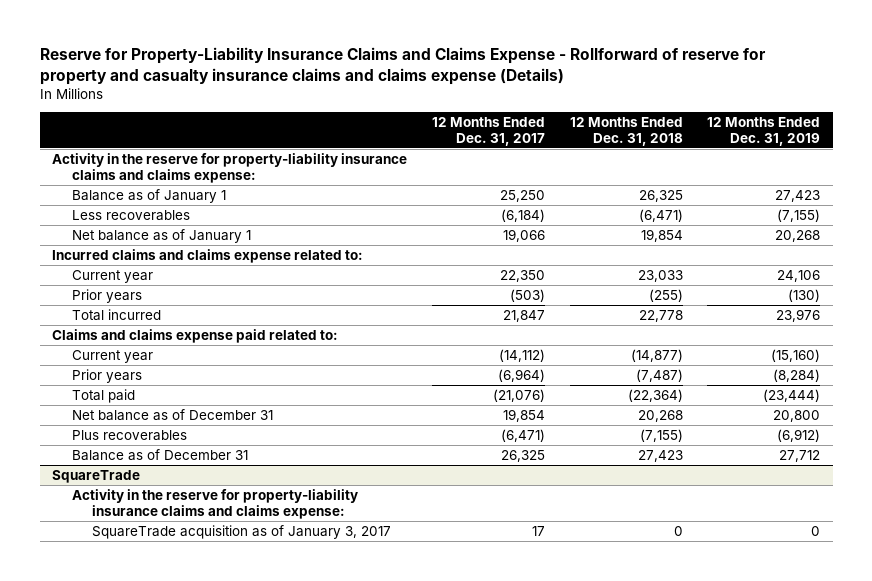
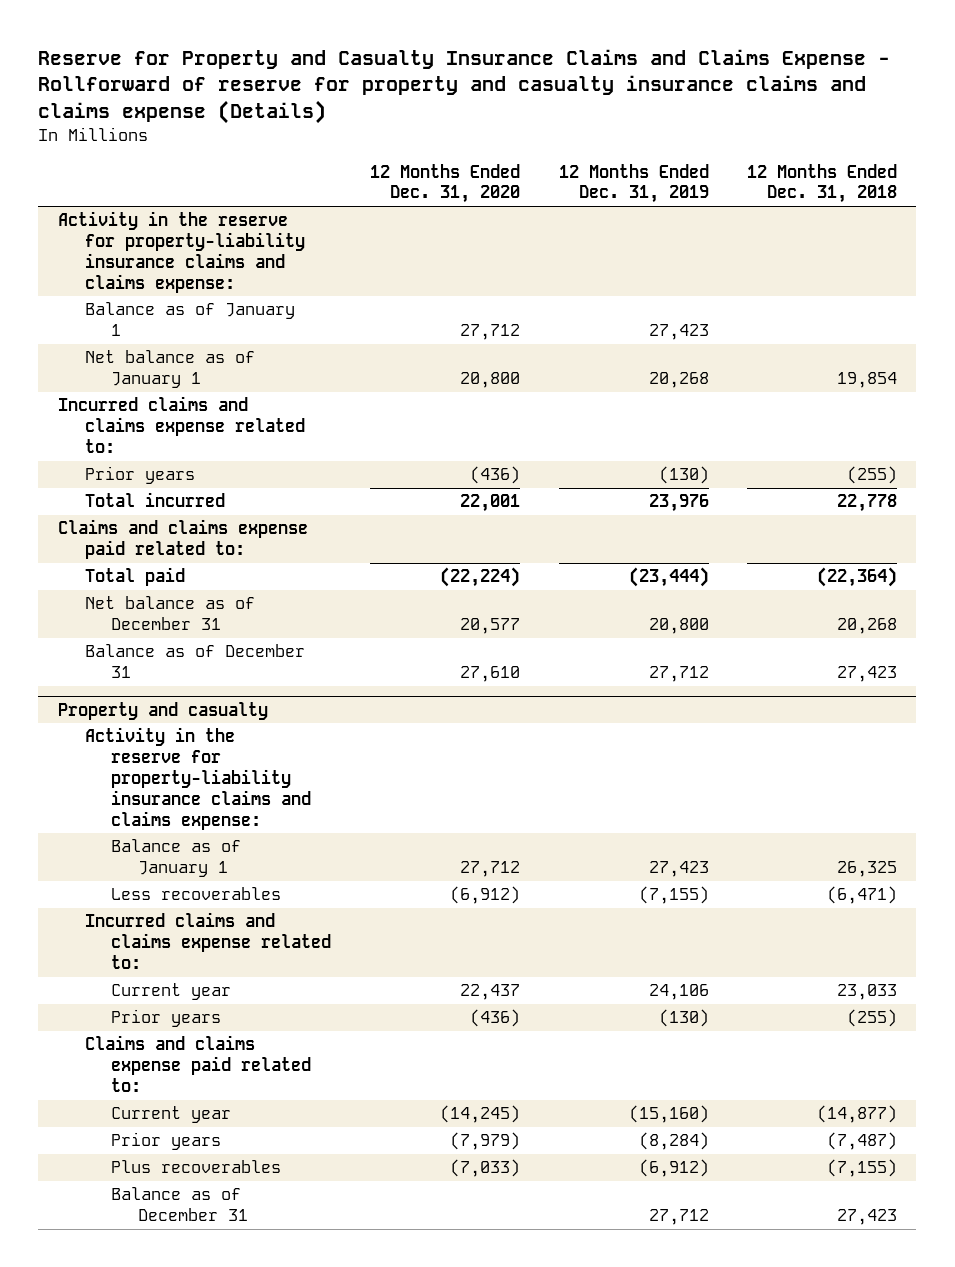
- Reserve for Property-Liability Insurance Claims and Claims Expense - Rollforward of reserve for property and casualty insurance claims and claims expense (Details)
+ Reserve for Property and Casualty Insurance Claims and Claims Expense - Rollforward of reserve for property and casualty insurance claims and claims expense (Details)
- | 12 Months Ended Dec. 31, 2017 | 12 Months Ended Dec. 31, 2018 | 12 Months Ended Dec. 31, 2019
+ | 12 Months Ended Dec. 31, 2020 | 12 Months Ended Dec. 31, 2019 | 12 Months Ended Dec. 31, 2018
+ Balance as of January 1 | 27,712 | 27,423 |
moved up: Net balance as of January 1 | 20,800 | 20,268 | 19,854
+ Incurred claims and claims expense related to:
+ Prior years | (436) | (130) | (255)
moved up: Total incurred | 22,001 | 23,976 | 22,778
+ Claims and claims expense paid related to:
moved up: Total paid | (22,224) | (23,444) | (22,364)
moved up: Net balance as of December 31 | 20,577 | 20,800 | 20,268
+ Balance as of December 31 | 27,610 | 27,712 | 27,423
+ Property and casualty
+ Activity in the reserve for property-liability insurance claims and claims expense:
- SquareTrade
- Activity in the reserve for property-liability insurance claims and claims expense:
- SquareTrade acquisition as of January 3, 2017 | 17 | 0 | 0

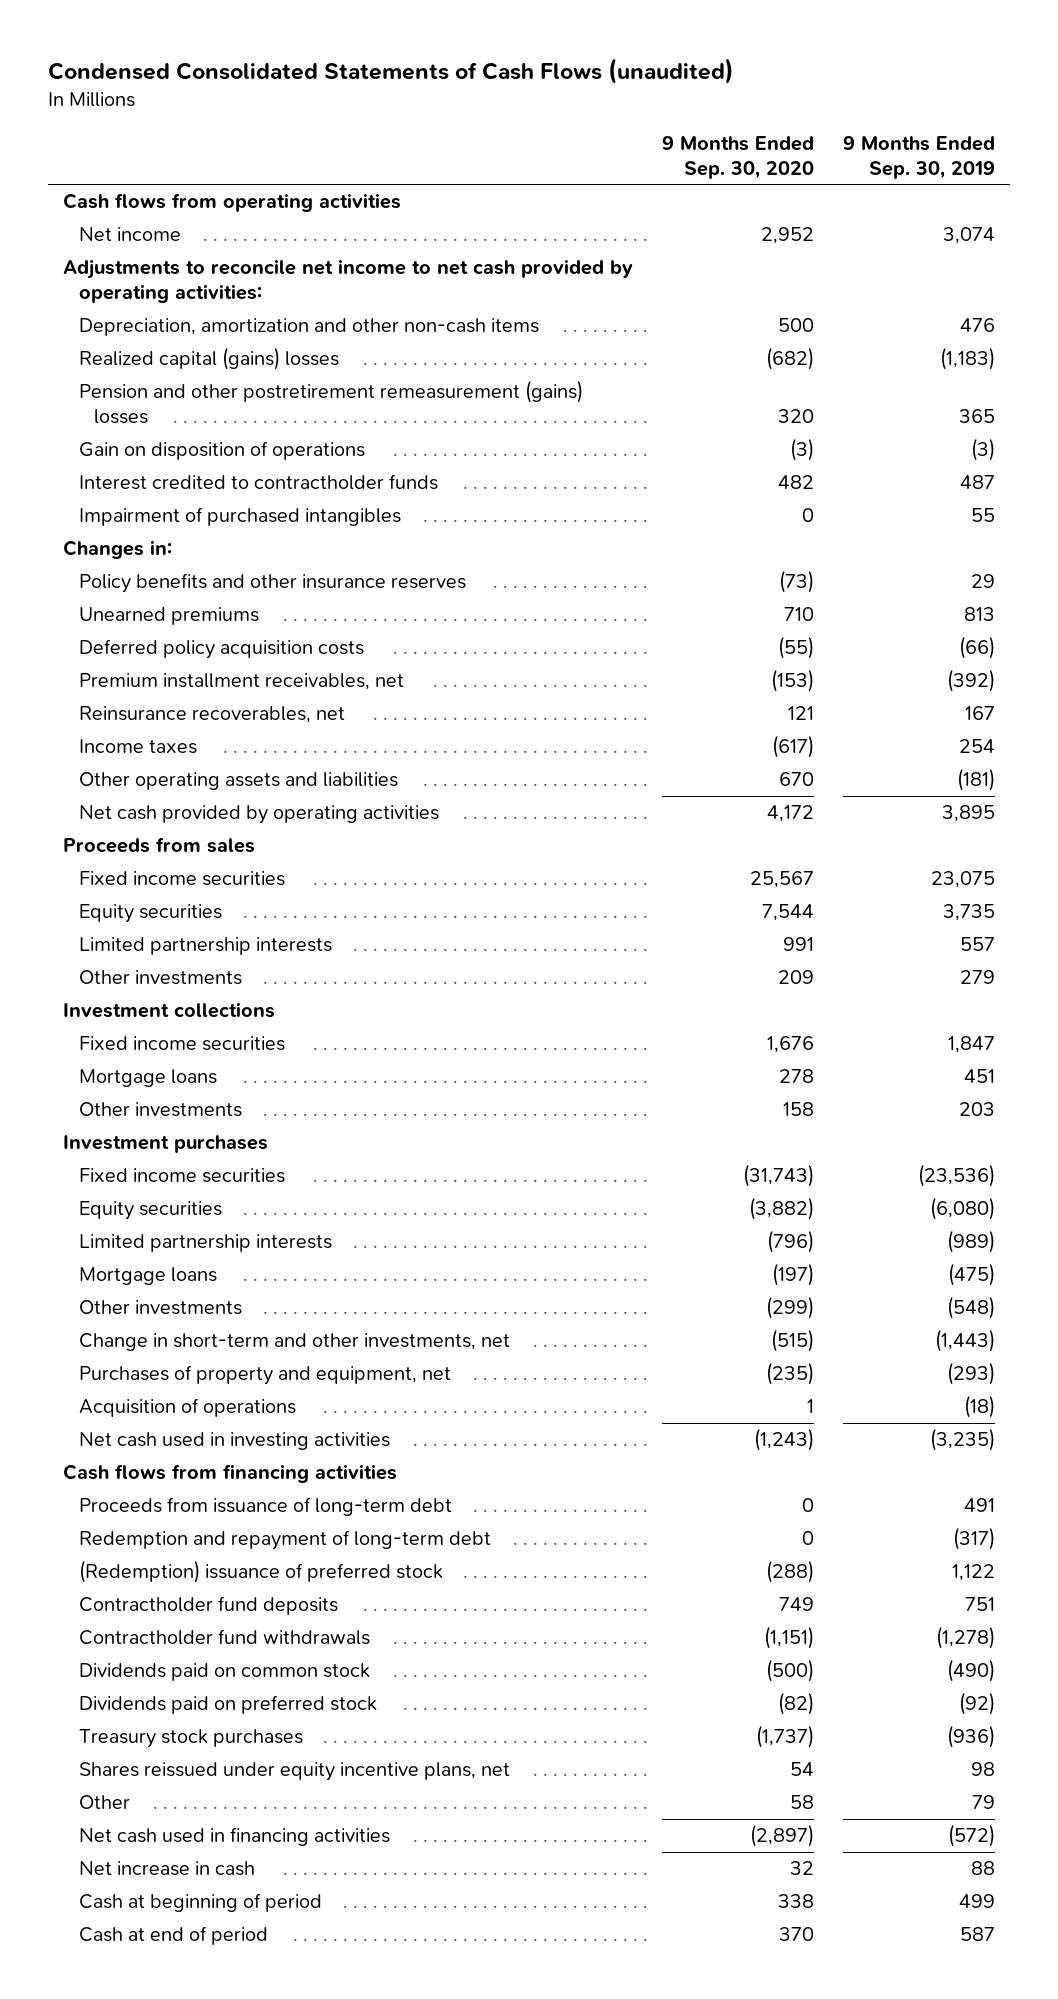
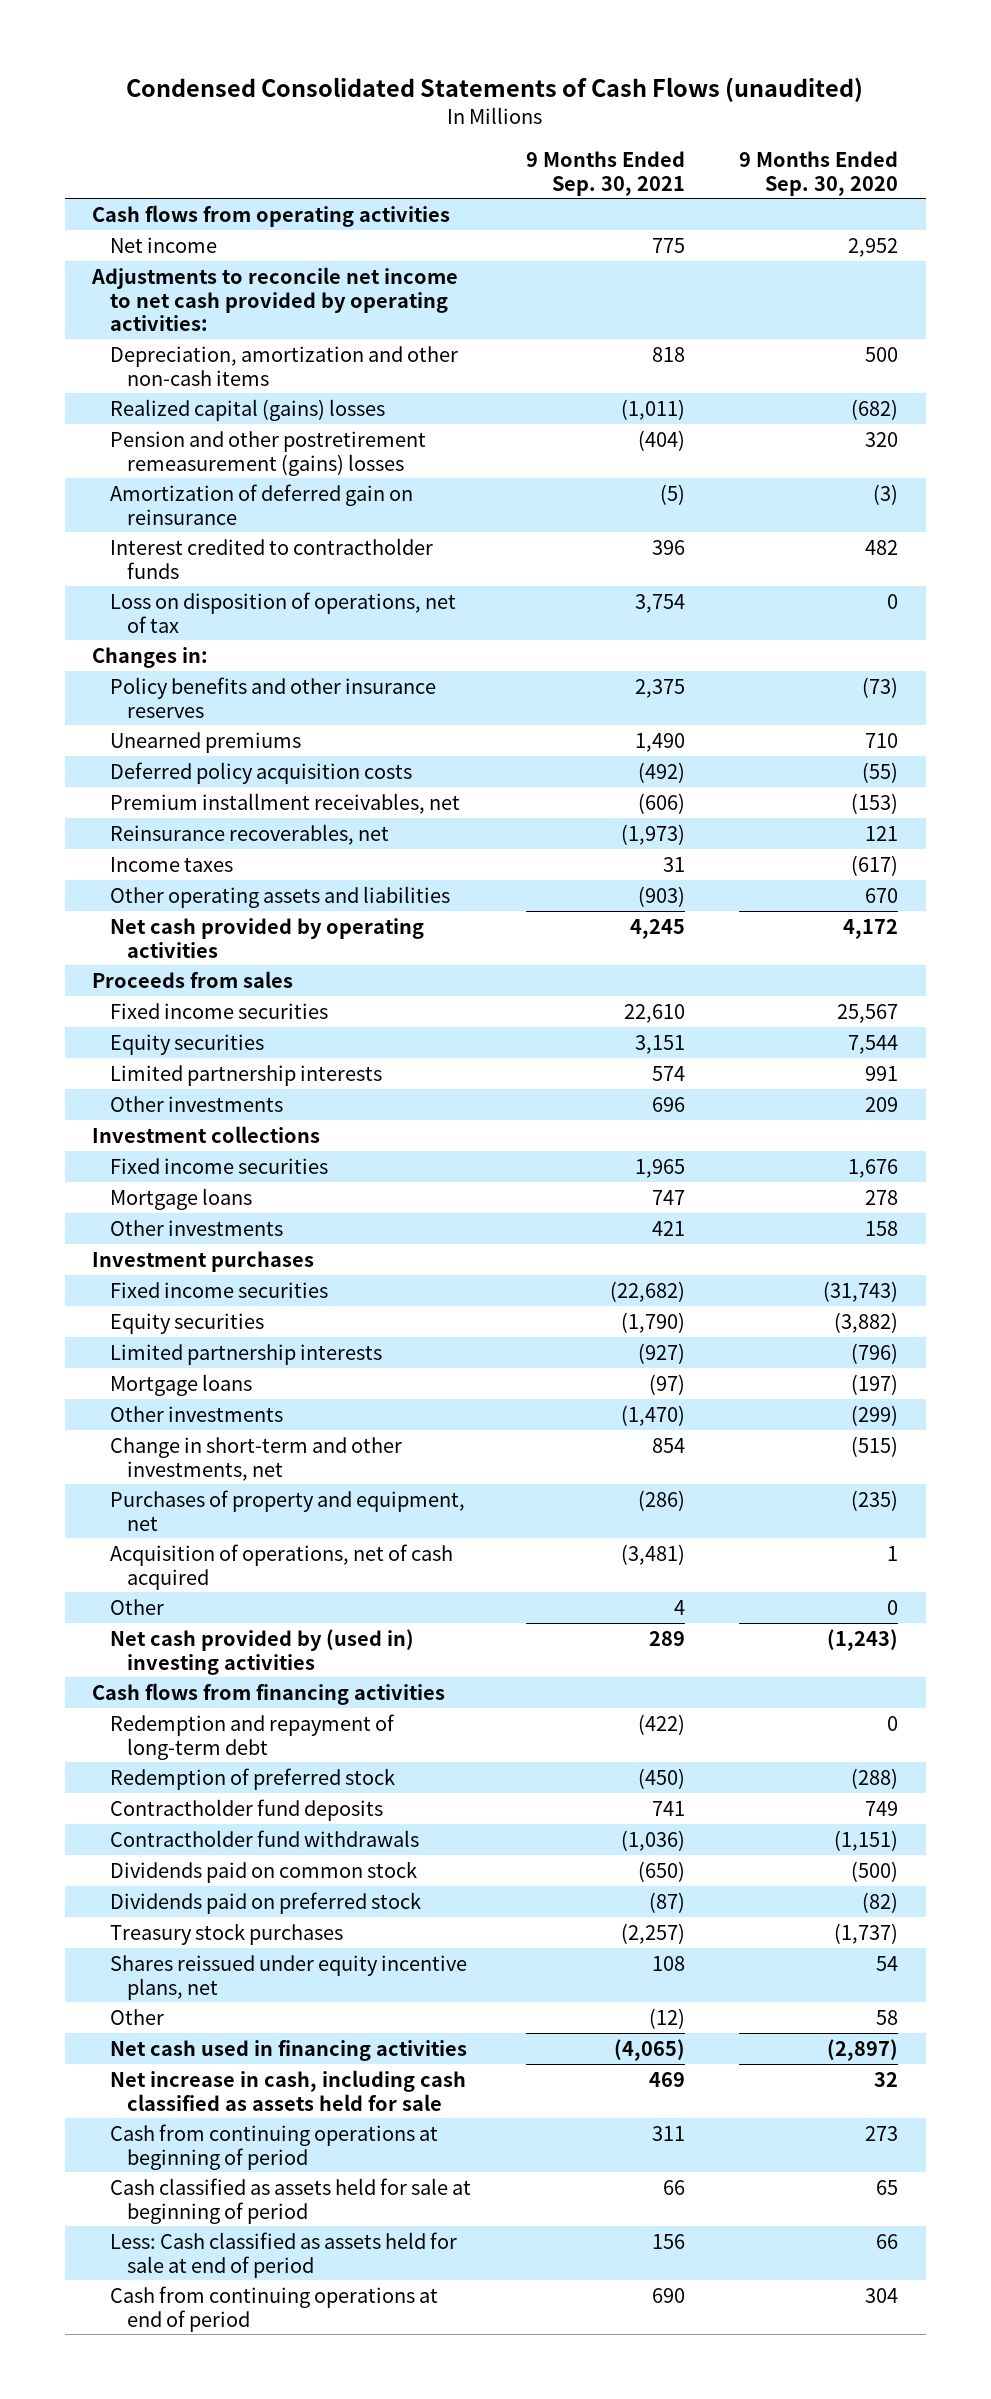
- | 9 Months Ended Sep. 30, 2020 | 9 Months Ended Sep. 30, 2019
+ | 9 Months Ended Sep. 30, 2021 | 9 Months Ended Sep. 30, 2020
- Gain on disposition of operations | (3) | (3)
+ Amortization of deferred gain on reinsurance | (5) | (3)
- Impairment of purchased intangibles | 0 | 55
+ Loss on disposition of operations, net of tax | 3,754 | 0
- Acquisition of operations | 1 | (18)
- Net cash used in investing activities | (1,243) | (3,235)
+ Acquisition of operations, net of cash acquired | (3,481) | 1
+ Other | 4 | 0
+ Net cash provided by (used in) investing activities | 289 | (1,243)
- Proceeds from issuance of long-term debt | 0 | 491
- (Redemption) issuance of preferred stock | (288) | 1,122
+ Redemption of preferred stock | (450) | (288)
- Net increase in cash | 32 | 88
- Cash at beginning of period | 338 | 499
- Cash at end of period | 370 | 587
+ Net increase in cash, including cash classified as assets held for sale | 469 | 32
+ Cash from continuing operations at beginning of period | 311 | 273
+ Cash classified as assets held for sale at beginning of period | 66 | 65
+ Less: Cash classified as assets held for sale at end of period | 156 | 66
+ Cash from continuing operations at end of period | 690 | 304

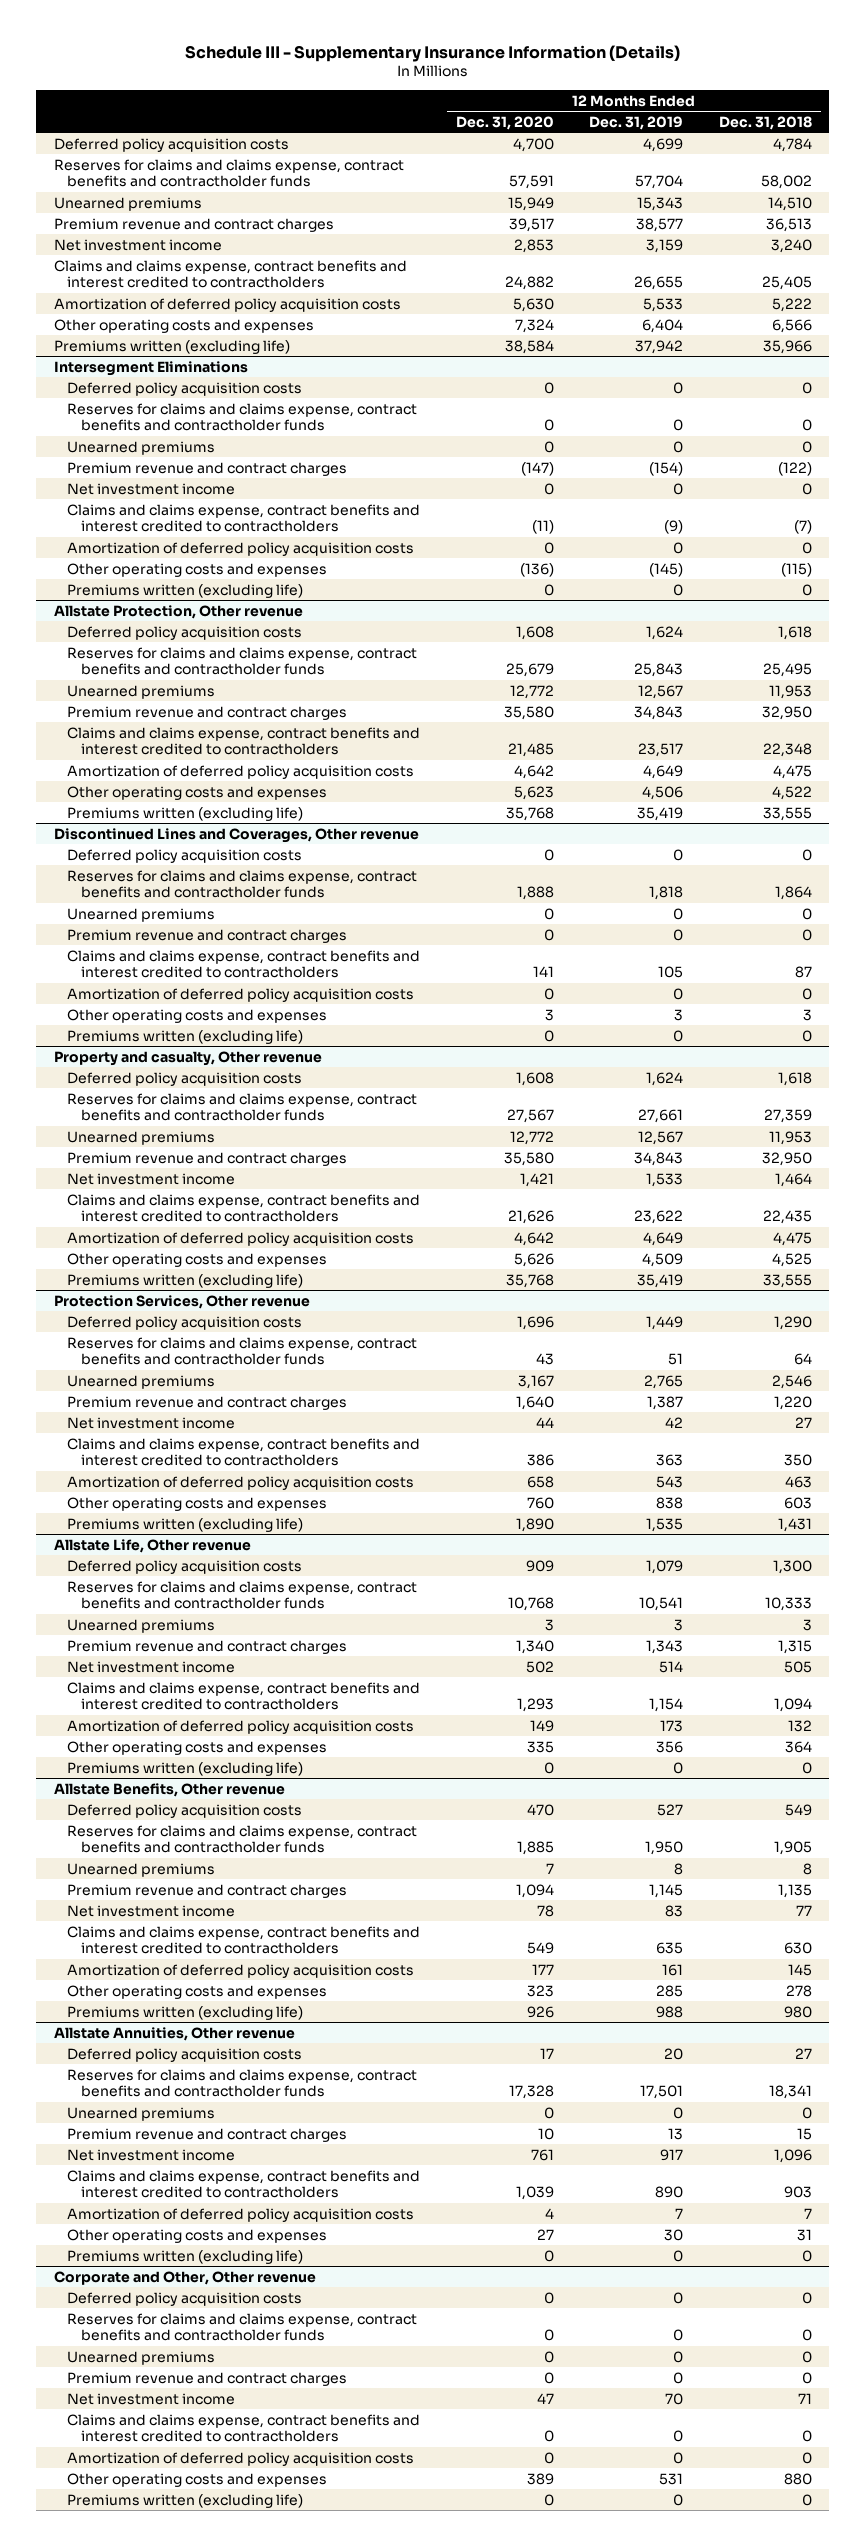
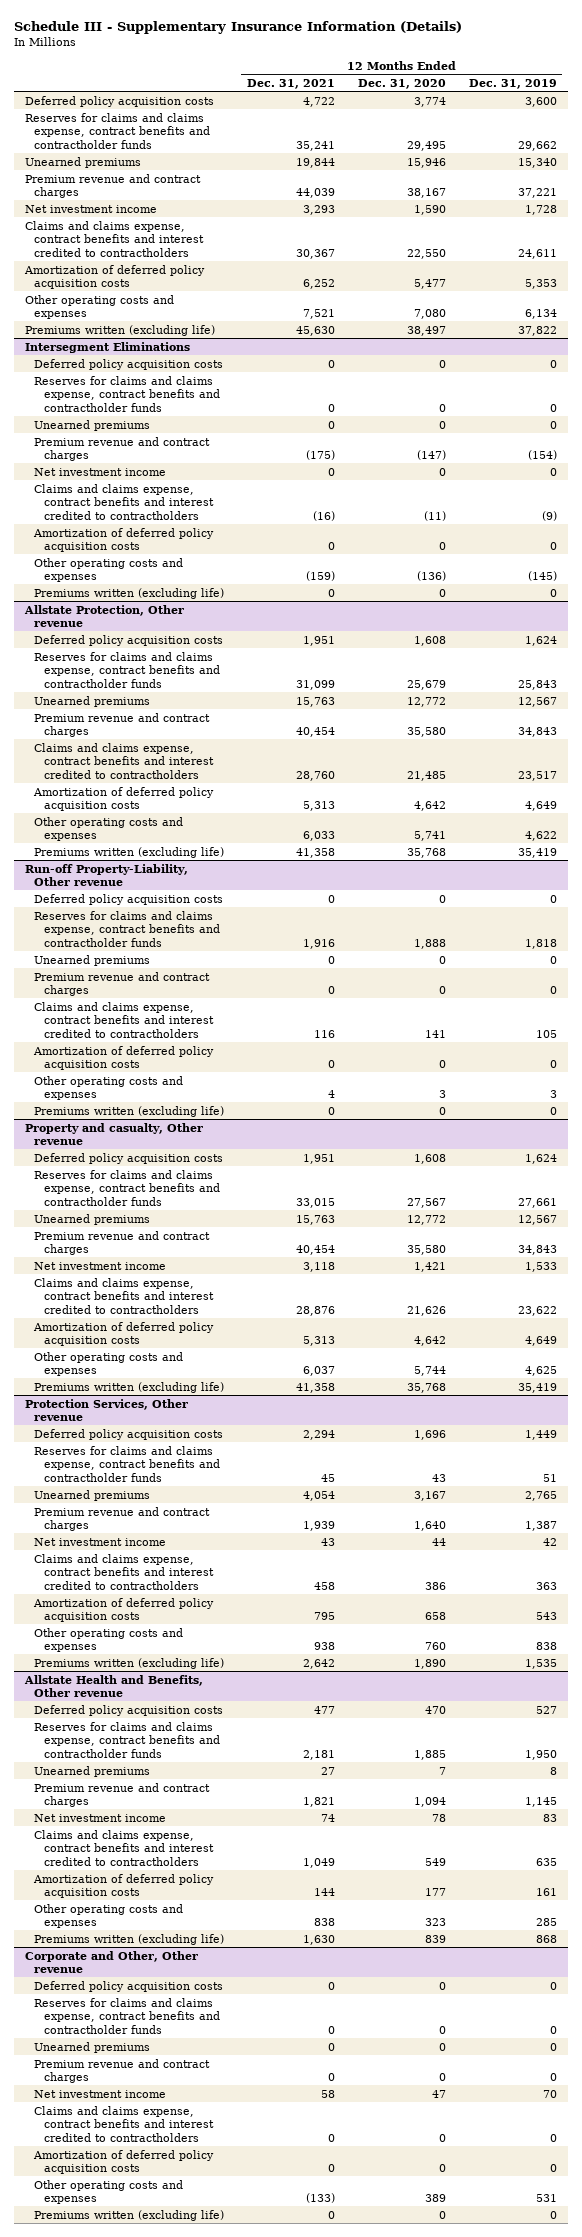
- | 12 Months Ended Dec. 31, 2020 | 12 Months Ended Dec. 31, 2019 | 12 Months Ended Dec. 31, 2018
+ | 12 Months Ended Dec. 31, 2021 | 12 Months Ended Dec. 31, 2020 | 12 Months Ended Dec. 31, 2019
- Deferred policy acquisition costs | 4,700 | 4,699 | 4,784
- Reserves for claims and claims expense, contract benefits and contractholder funds | 57,591 | 57,704 | 58,002
- Unearned premiums | 15,949 | 15,343 | 14,510
- Premium revenue and contract charges | 39,517 | 38,577 | 36,513
- Net investment income | 2,853 | 3,159 | 3,240
- Claims and claims expense, contract benefits and interest credited to contractholders | 24,882 | 26,655 | 25,405
- Amortization of deferred policy acquisition costs | 5,630 | 5,533 | 5,222
- Other operating costs and expenses | 7,324 | 6,404 | 6,566
- Premiums written (excluding life) | 38,584 | 37,942 | 35,966
+ Deferred policy acquisition costs | 4,722 | 3,774 | 3,600
+ Reserves for claims and claims expense, contract benefits and contractholder funds | 35,241 | 29,495 | 29,662
+ Unearned premiums | 19,844 | 15,946 | 15,340
+ Premium revenue and contract charges | 44,039 | 38,167 | 37,221
+ Net investment income | 3,293 | 1,590 | 1,728
+ Claims and claims expense, contract benefits and interest credited to contractholders | 30,367 | 22,550 | 24,611
+ Amortization of deferred policy acquisition costs | 6,252 | 5,477 | 5,353
+ Other operating costs and expenses | 7,521 | 7,080 | 6,134
+ Premiums written (excluding life) | 45,630 | 38,497 | 37,822
@ Allstate Protection, Other revenue
- Other operating costs and expenses | 5,623 | 4,506 | 4,522
+ Other operating costs and expenses | 6,033 | 5,741 | 4,622
- Discontinued Lines and Coverages, Other revenue
+ Run-off Property-Liability, Other revenue
@ Property and casualty, Other revenue
- Other operating costs and expenses | 5,626 | 4,509 | 4,525
+ Other operating costs and expenses | 6,037 | 5,744 | 4,625
- Allstate Life, Other revenue
- Deferred policy acquisition costs | 909 | 1,079 | 1,300
- Reserves for claims and claims expense, contract benefits and contractholder funds | 10,768 | 10,541 | 10,333
- Unearned premiums | 3 | 3 | 3
- Premium revenue and contract charges | 1,340 | 1,343 | 1,315
- Net investment income | 502 | 514 | 505
- Claims and claims expense, contract benefits and interest credited to contractholders | 1,293 | 1,154 | 1,094
- Amortization of deferred policy acquisition costs | 149 | 173 | 132
- Other operating costs and expenses | 335 | 356 | 364
- Premiums written (excluding life) | 0 | 0 | 0
- Allstate Benefits, Other revenue
+ Allstate Health and Benefits, Other revenue
- Premiums written (excluding life) | 926 | 988 | 980
- Allstate Annuities, Other revenue
- Deferred policy acquisition costs | 17 | 20 | 27
- Reserves for claims and claims expense, contract benefits and contractholder funds | 17,328 | 17,501 | 18,341
- Unearned premiums | 0 | 0 | 0
- Premium revenue and contract charges | 10 | 13 | 15
- Net investment income | 761 | 917 | 1,096
- Claims and claims expense, contract benefits and interest credited to contractholders | 1,039 | 890 | 903
- Amortization of deferred policy acquisition costs | 4 | 7 | 7
- Other operating costs and expenses | 27 | 30 | 31
- Premiums written (excluding life) | 0 | 0 | 0
+ Premiums written (excluding life) | 1,630 | 839 | 868

